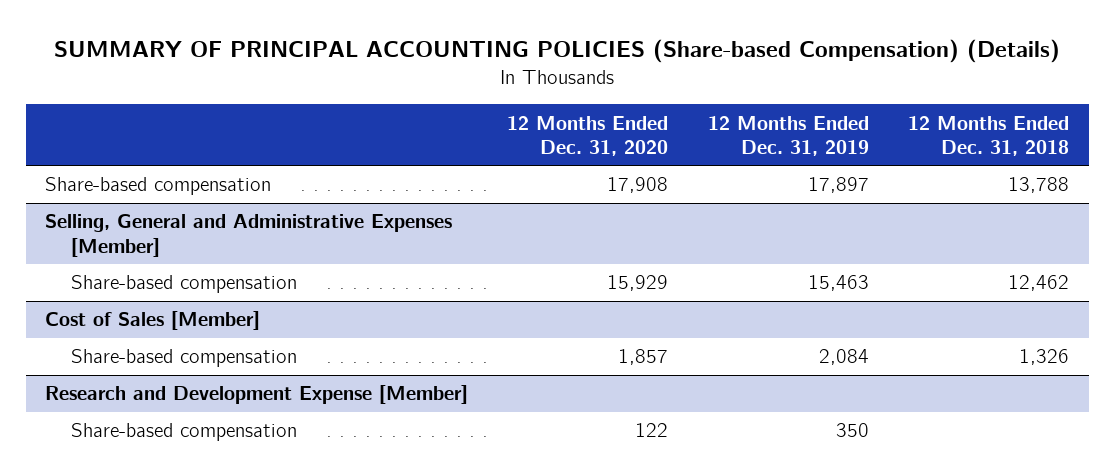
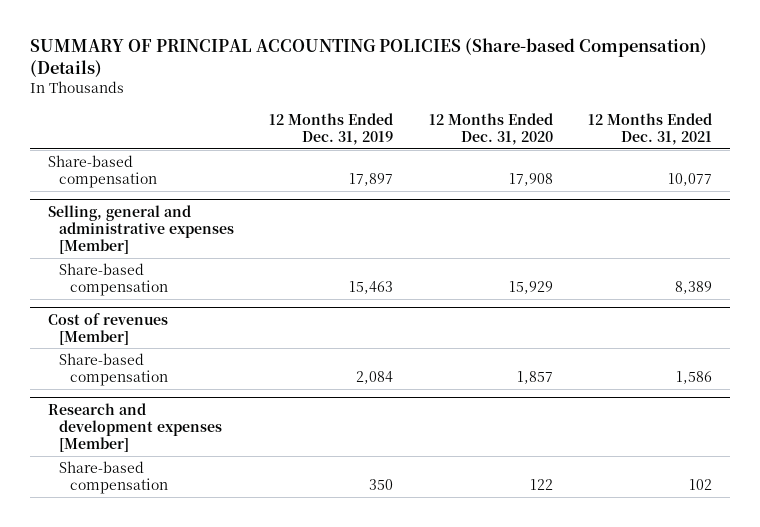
- | 12 Months Ended Dec. 31, 2020 | 12 Months Ended Dec. 31, 2019 | 12 Months Ended Dec. 31, 2018
+ | 12 Months Ended Dec. 31, 2019 | 12 Months Ended Dec. 31, 2020 | 12 Months Ended Dec. 31, 2021
- Selling, General and Administrative Expenses [Member]
+ Selling, general and administrative expenses [Member]
- Cost of Sales [Member]
+ Cost of revenues [Member]
- Research and Development Expense [Member]
+ Research and development expenses [Member]

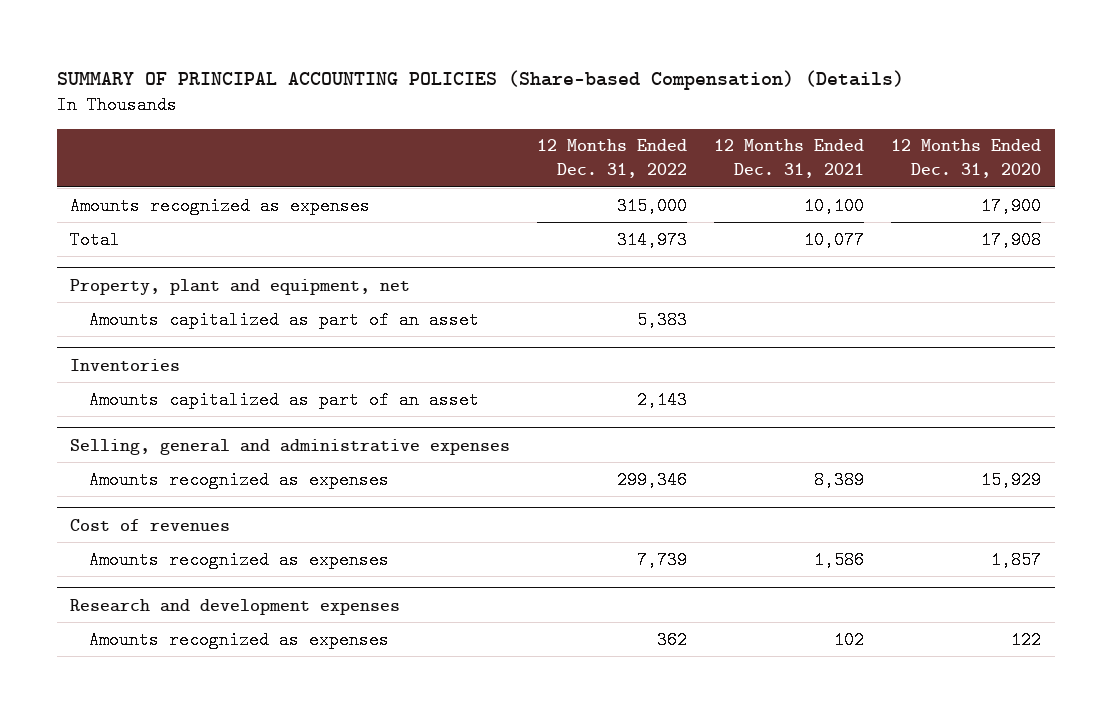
- | 12 Months Ended Dec. 31, 2019 | 12 Months Ended Dec. 31, 2020 | 12 Months Ended Dec. 31, 2021
+ | 12 Months Ended Dec. 31, 2022 | 12 Months Ended Dec. 31, 2021 | 12 Months Ended Dec. 31, 2020
- Share-based compensation | 17,897 | 17,908 | 10,077
- Selling, general and administrative expenses [Member]
- Share-based compensation | 15,463 | 15,929 | 8,389
- Cost of revenues [Member]
- Share-based compensation | 2,084 | 1,857 | 1,586
- Research and development expenses [Member]
- Share-based compensation | 350 | 122 | 102
+ Amounts recognized as expenses | 315,000 | 10,100 | 17,900
+ Total | 314,973 | 10,077 | 17,908
+ Property, plant and equipment, net
+ Amounts capitalized as part of an asset | 5,383 | |
+ Inventories
+ Amounts capitalized as part of an asset | 2,143 | |
+ Selling, general and administrative expenses
+ Amounts recognized as expenses | 299,346 | 8,389 | 15,929
+ Cost of revenues
+ Amounts recognized as expenses | 7,739 | 1,586 | 1,857
+ Research and development expenses
+ Amounts recognized as expenses | 362 | 102 | 122

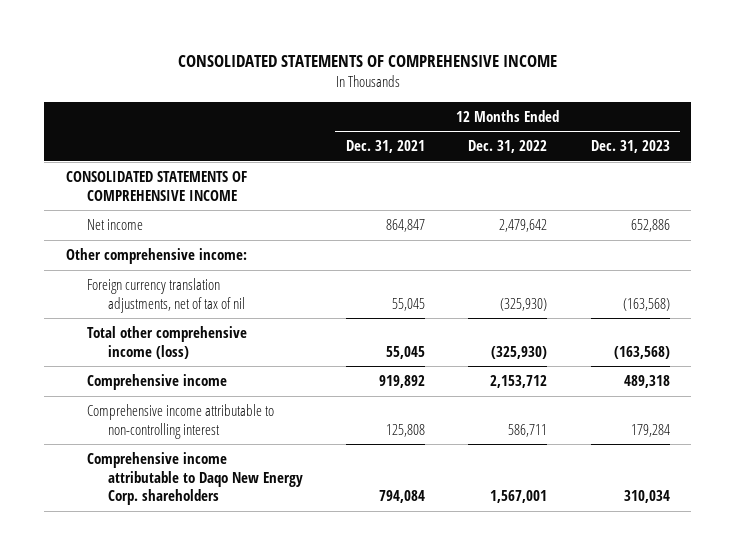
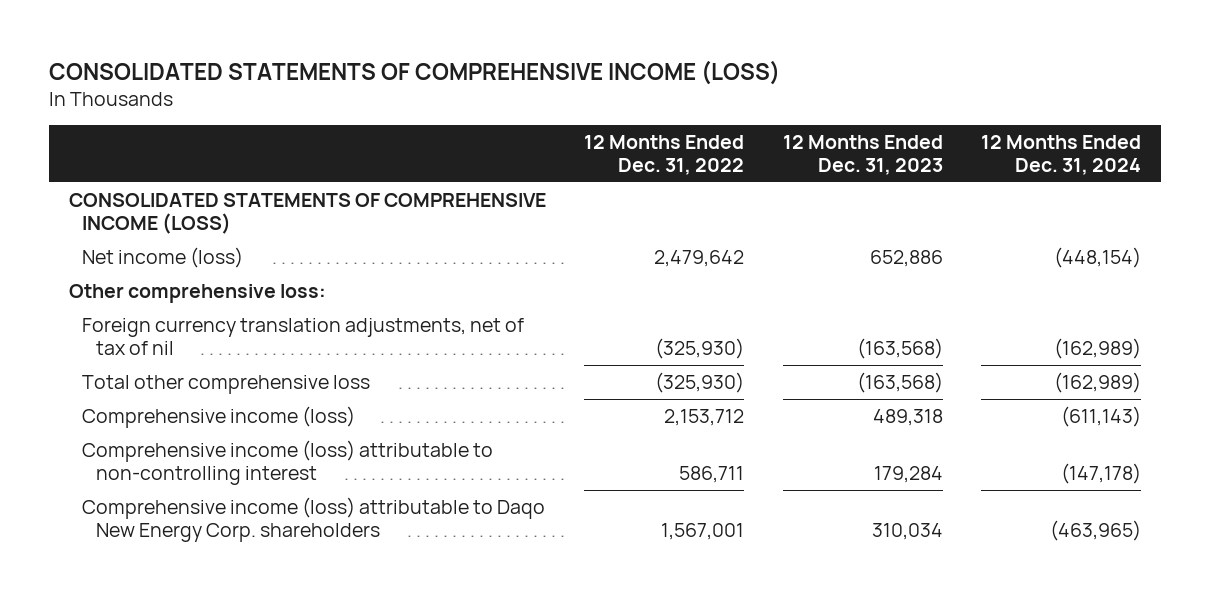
- CONSOLIDATED STATEMENTS OF COMPREHENSIVE INCOME
+ CONSOLIDATED STATEMENTS OF COMPREHENSIVE INCOME (LOSS)
- | 12 Months Ended Dec. 31, 2021 | 12 Months Ended Dec. 31, 2022 | 12 Months Ended Dec. 31, 2023
+ | 12 Months Ended Dec. 31, 2022 | 12 Months Ended Dec. 31, 2023 | 12 Months Ended Dec. 31, 2024
- CONSOLIDATED STATEMENTS OF COMPREHENSIVE INCOME
- Net income | 864,847 | 2,479,642 | 652,886
- Other comprehensive income:
+ CONSOLIDATED STATEMENTS OF COMPREHENSIVE INCOME (LOSS)
+ Net income (loss) | 2,479,642 | 652,886 | (448,154)
+ Other comprehensive loss:
- Total other comprehensive income (loss) | 55,045 | (325,930) | (163,568)
- Comprehensive income | 919,892 | 2,153,712 | 489,318
- Comprehensive income attributable to non-controlling interest | 125,808 | 586,711 | 179,284
- Comprehensive income attributable to Daqo New Energy Corp. shareholders | 794,084 | 1,567,001 | 310,034
+ Total other comprehensive loss | (325,930) | (163,568) | (162,989)
+ Comprehensive income (loss) | 2,153,712 | 489,318 | (611,143)
+ Comprehensive income (loss) attributable to non-controlling interest | 586,711 | 179,284 | (147,178)
+ Comprehensive income (loss) attributable to Daqo New Energy Corp. shareholders | 1,567,001 | 310,034 | (463,965)

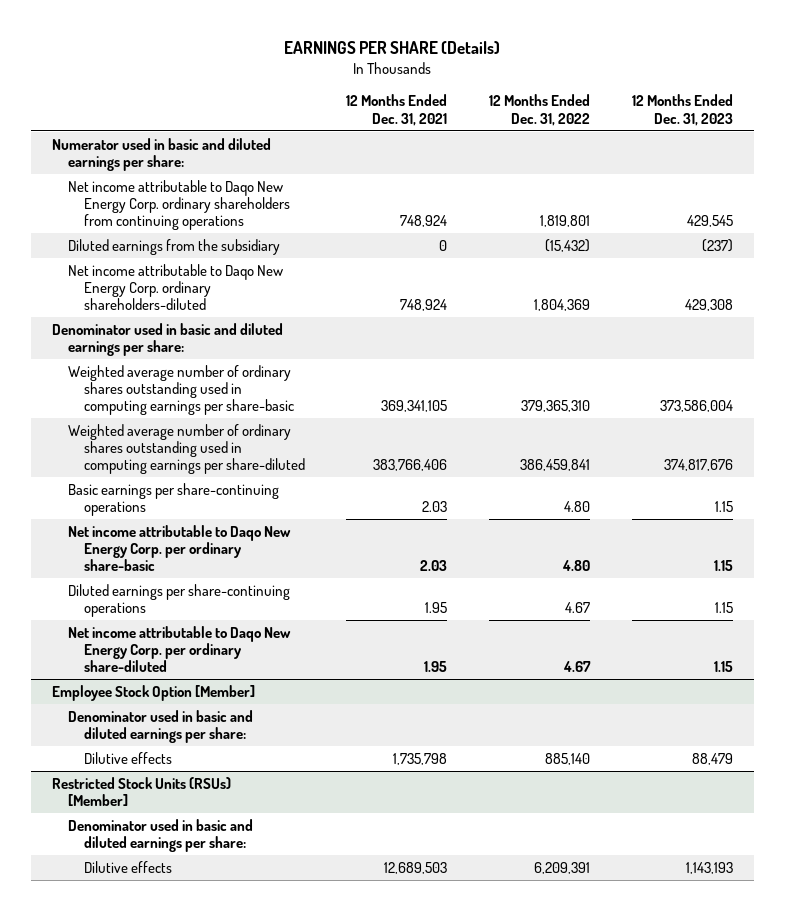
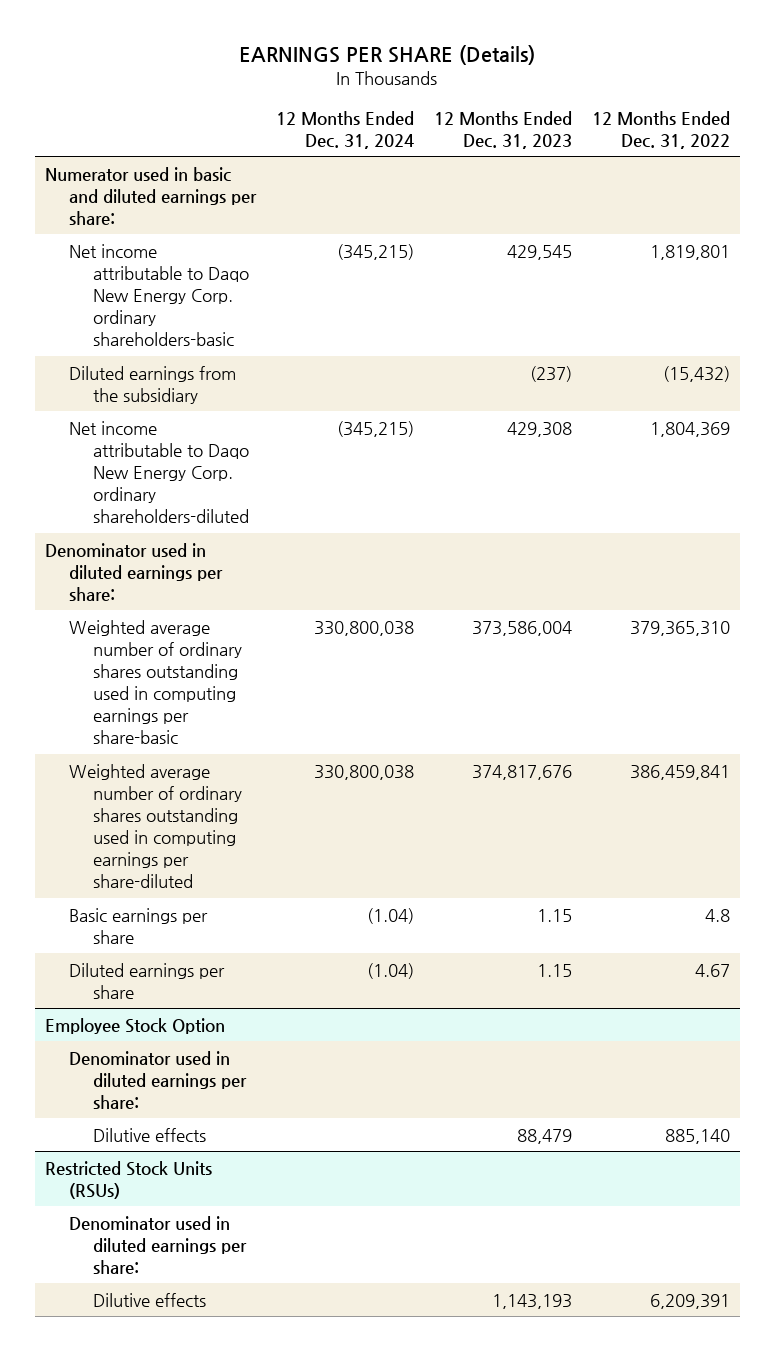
- | 12 Months Ended Dec. 31, 2021 | 12 Months Ended Dec. 31, 2022 | 12 Months Ended Dec. 31, 2023
+ | 12 Months Ended Dec. 31, 2024 | 12 Months Ended Dec. 31, 2023 | 12 Months Ended Dec. 31, 2022
- Net income attributable to Daqo New Energy Corp. ordinary shareholders from continuing operations | 748,924 | 1,819,801 | 429,545
+ Net income attributable to Daqo New Energy Corp. ordinary shareholders-basic | (345,215) | 429,545 | 1,819,801
- Denominator used in basic and diluted earnings per share:
+ Denominator used in diluted earnings per share:
- Basic earnings per share-continuing operations | 2.03 | 4.80 | 1.15
- Net income attributable to Daqo New Energy Corp. per ordinary share-basic | 2.03 | 4.80 | 1.15
- Diluted earnings per share-continuing operations | 1.95 | 4.67 | 1.15
- Net income attributable to Daqo New Energy Corp. per ordinary share-diluted | 1.95 | 4.67 | 1.15
- Employee Stock Option [Member]
- Denominator used in basic and diluted earnings per share:
+ Basic earnings per share | (1.04) | 1.15 | 4.8
+ Diluted earnings per share | (1.04) | 1.15 | 4.67
+ Employee Stock Option
+ Denominator used in diluted earnings per share:
- Restricted Stock Units (RSUs) [Member]
- Denominator used in basic and diluted earnings per share:
+ Restricted Stock Units (RSUs)
+ Denominator used in diluted earnings per share:

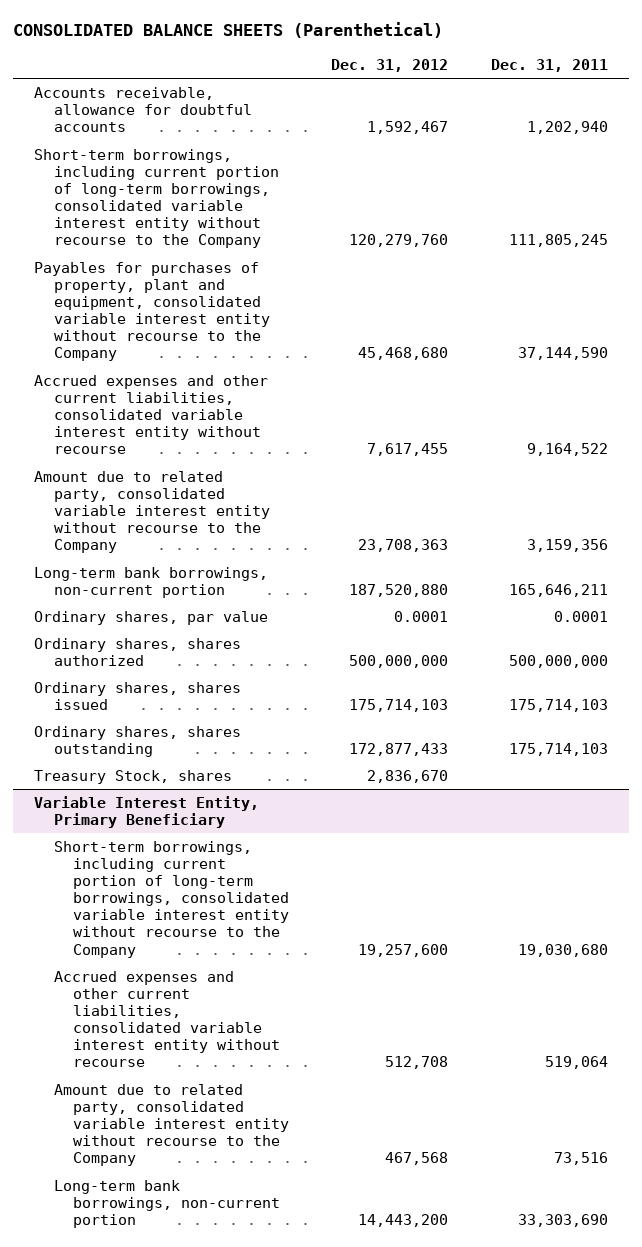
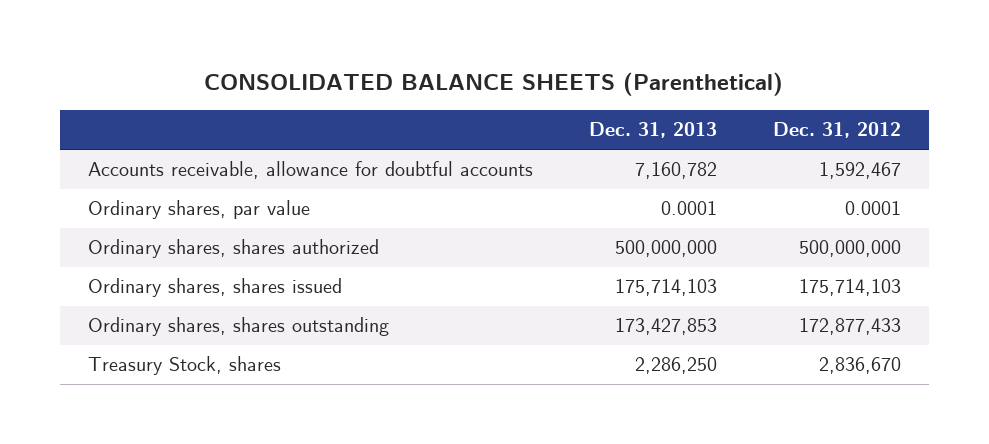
- | Dec. 31, 2012 | Dec. 31, 2011
+ | Dec. 31, 2013 | Dec. 31, 2012
- Short-term borrowings, including current portion of long-term borrowings, consolidated variable interest entity without recourse to the Company | 120,279,760 | 111,805,245
- Payables for purchases of property, plant and equipment, consolidated variable interest entity without recourse to the Company | 45,468,680 | 37,144,590
- Accrued expenses and other current liabilities, consolidated variable interest entity without recourse | 7,617,455 | 9,164,522
- Amount due to related party, consolidated variable interest entity without recourse to the Company | 23,708,363 | 3,159,356
- Long-term bank borrowings, non-current portion | 187,520,880 | 165,646,211
- Variable Interest Entity, Primary Beneficiary
- Short-term borrowings, including current portion of long-term borrowings, consolidated variable interest entity without recourse to the Company | 19,257,600 | 19,030,680
- Accrued expenses and other current liabilities, consolidated variable interest entity without recourse | 512,708 | 519,064
- Amount due to related party, consolidated variable interest entity without recourse to the Company | 467,568 | 73,516
- Long-term bank borrowings, non-current portion | 14,443,200 | 33,303,690

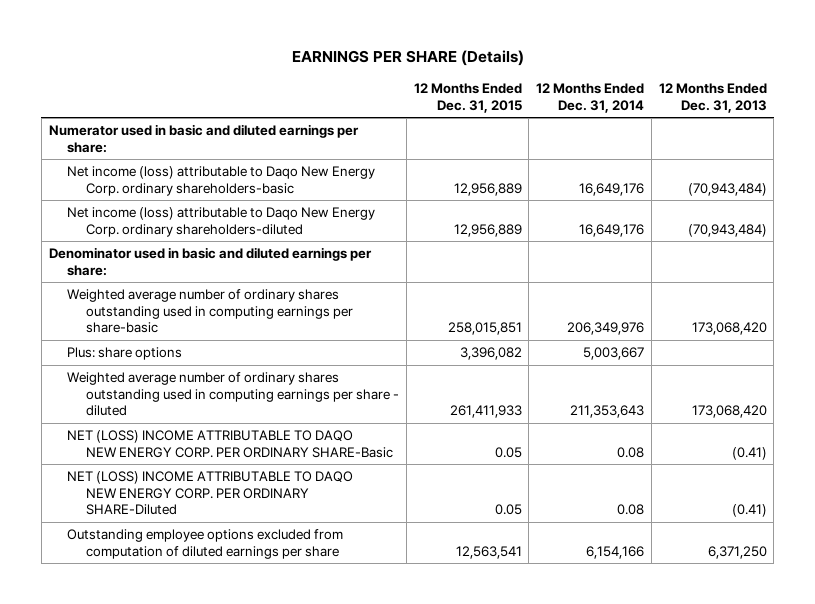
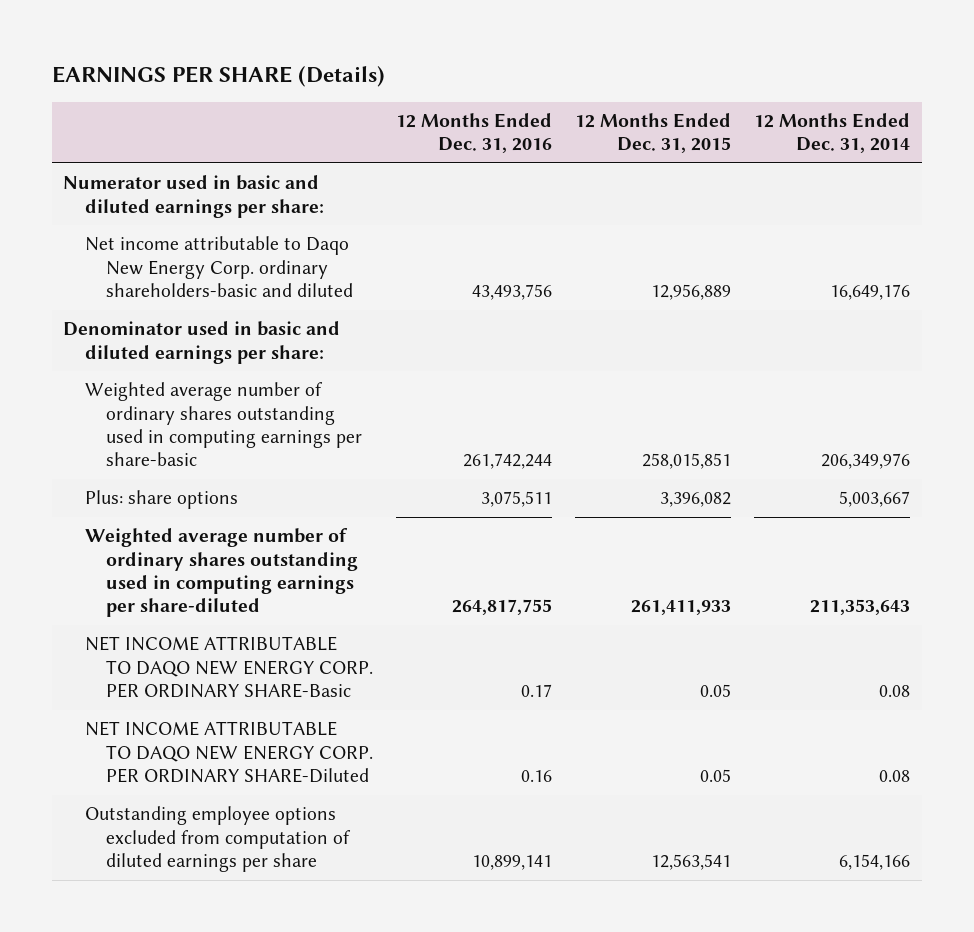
- | 12 Months Ended Dec. 31, 2015 | 12 Months Ended Dec. 31, 2014 | 12 Months Ended Dec. 31, 2013
+ | 12 Months Ended Dec. 31, 2016 | 12 Months Ended Dec. 31, 2015 | 12 Months Ended Dec. 31, 2014
- Net income (loss) attributable to Daqo New Energy Corp. ordinary shareholders-basic | 12,956,889 | 16,649,176 | (70,943,484)
- Net income (loss) attributable to Daqo New Energy Corp. ordinary shareholders-diluted | 12,956,889 | 16,649,176 | (70,943,484)
+ Net income attributable to Daqo New Energy Corp. ordinary shareholders-basic and diluted | 43,493,756 | 12,956,889 | 16,649,176
- Weighted average number of ordinary shares outstanding used in computing earnings per share - diluted | 261,411,933 | 211,353,643 | 173,068,420
- NET (LOSS) INCOME ATTRIBUTABLE TO DAQO NEW ENERGY CORP. PER ORDINARY SHARE-Basic | 0.05 | 0.08 | (0.41)
- NET (LOSS) INCOME ATTRIBUTABLE TO DAQO NEW ENERGY CORP. PER ORDINARY SHARE-Diluted | 0.05 | 0.08 | (0.41)
+ Weighted average number of ordinary shares outstanding used in computing earnings per share-diluted | 264,817,755 | 261,411,933 | 211,353,643
+ NET INCOME ATTRIBUTABLE TO DAQO NEW ENERGY CORP. PER ORDINARY SHARE-Basic | 0.17 | 0.05 | 0.08
+ NET INCOME ATTRIBUTABLE TO DAQO NEW ENERGY CORP. PER ORDINARY SHARE-Diluted | 0.16 | 0.05 | 0.08

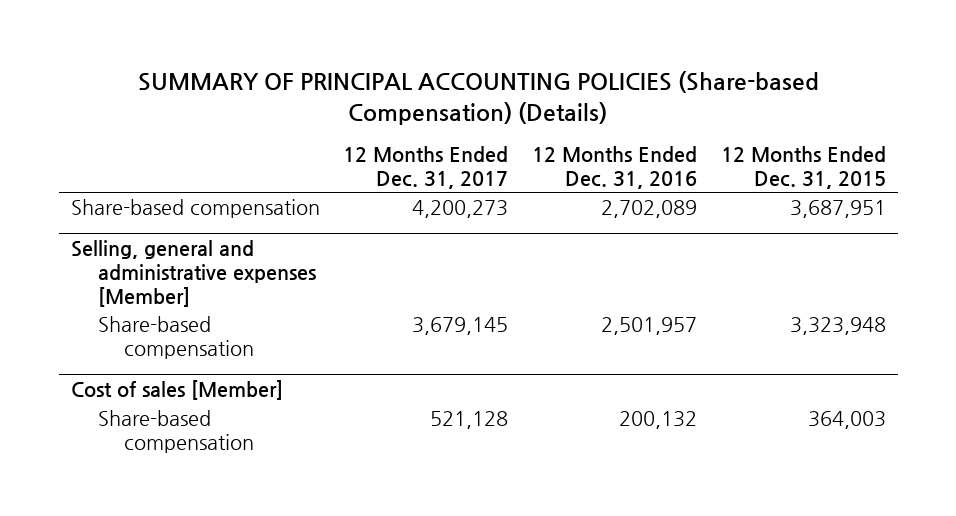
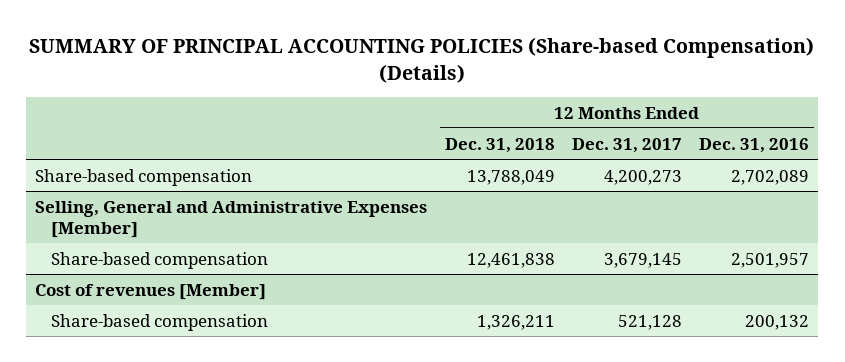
- | 12 Months Ended Dec. 31, 2017 | 12 Months Ended Dec. 31, 2016 | 12 Months Ended Dec. 31, 2015
+ | 12 Months Ended Dec. 31, 2018 | 12 Months Ended Dec. 31, 2017 | 12 Months Ended Dec. 31, 2016
- Selling, general and administrative expenses [Member]
+ Selling, General and Administrative Expenses [Member]
- Cost of sales [Member]
+ Cost of revenues [Member]

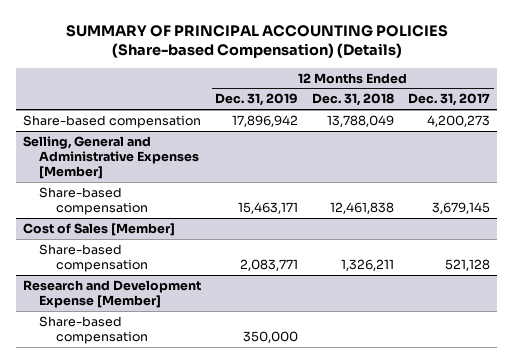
- | 12 Months Ended Dec. 31, 2018 | 12 Months Ended Dec. 31, 2017 | 12 Months Ended Dec. 31, 2016
+ | 12 Months Ended Dec. 31, 2019 | 12 Months Ended Dec. 31, 2018 | 12 Months Ended Dec. 31, 2017
- Cost of revenues [Member]
+ Cost of Sales [Member]
+ Research and Development Expense [Member]
+ Share-based compensation | 350,000 | |

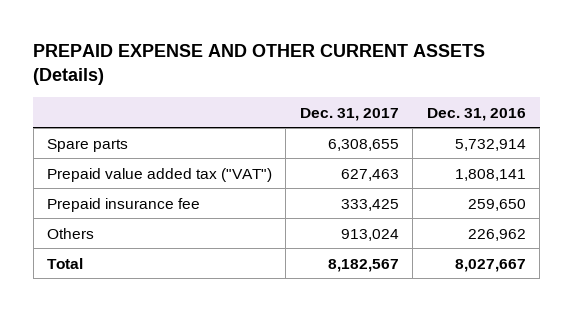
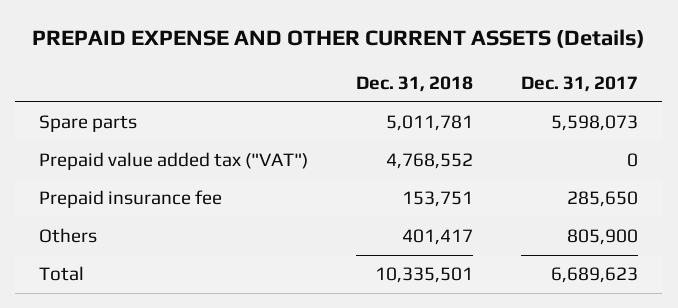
- | Dec. 31, 2017 | Dec. 31, 2016
+ | Dec. 31, 2018 | Dec. 31, 2017
- Spare parts | 6,308,655 | 5,732,914
- Prepaid value added tax ("VAT") | 627,463 | 1,808,141
- Prepaid insurance fee | 333,425 | 259,650
- Others | 913,024 | 226,962
- Total | 8,182,567 | 8,027,667
+ Spare parts | 5,011,781 | 5,598,073
+ Prepaid value added tax ("VAT") | 4,768,552 | 0
+ Prepaid insurance fee | 153,751 | 285,650
+ Others | 401,417 | 805,900
+ Total | 10,335,501 | 6,689,623

